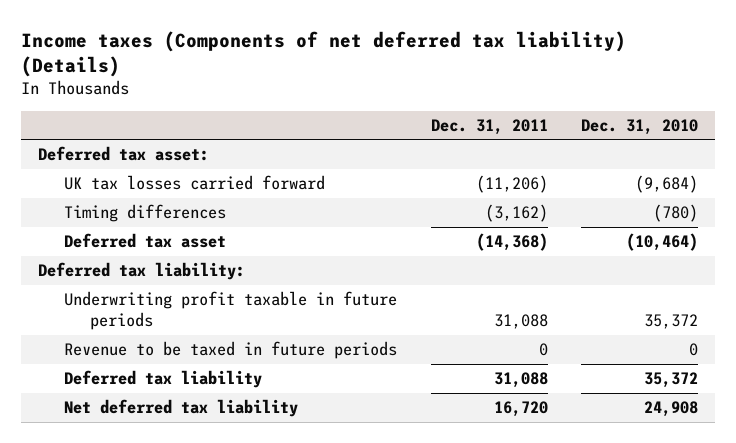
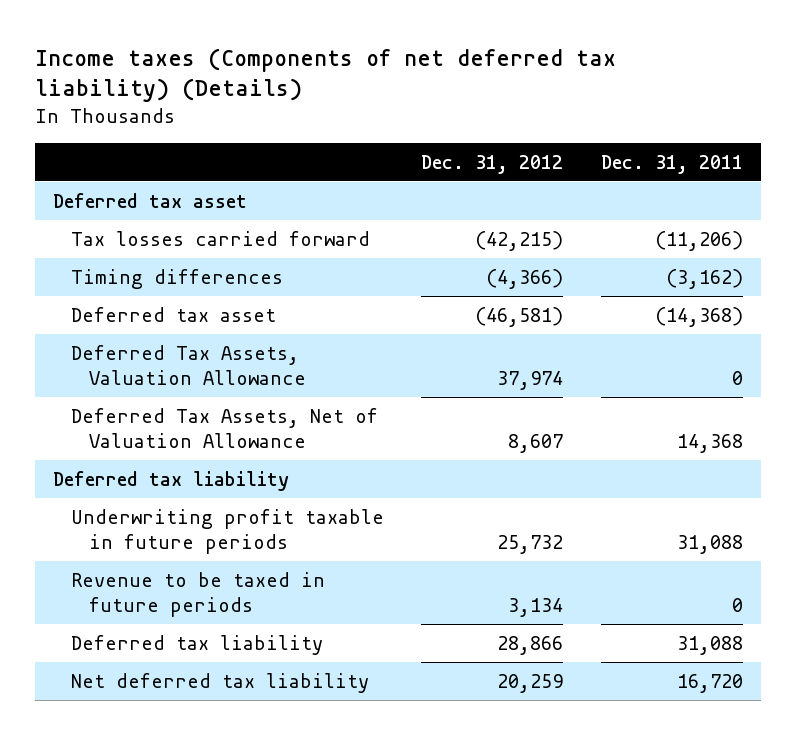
- | Dec. 31, 2011 | Dec. 31, 2010
+ | Dec. 31, 2012 | Dec. 31, 2011
- Deferred tax asset:
- UK tax losses carried forward | (11,206) | (9,684)
+ Deferred tax asset
+ Tax losses carried forward | (42,215) | (11,206)
- Deferred tax liability:
+ Deferred Tax Assets, Valuation Allowance | 37,974 | 0
+ Deferred Tax Assets, Net of Valuation Allowance | 8,607 | 14,368
+ Deferred tax liability

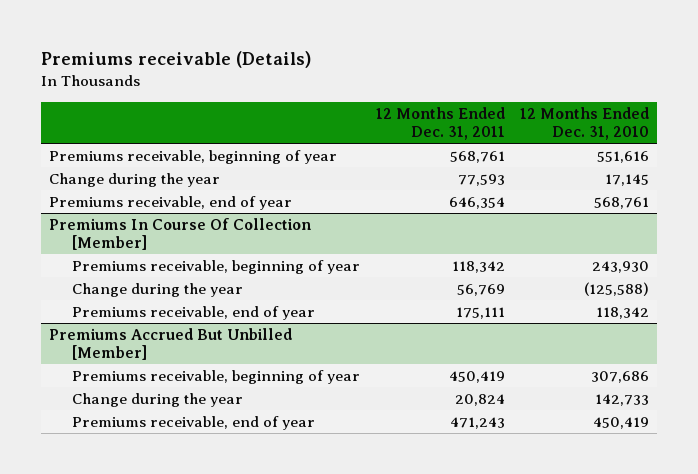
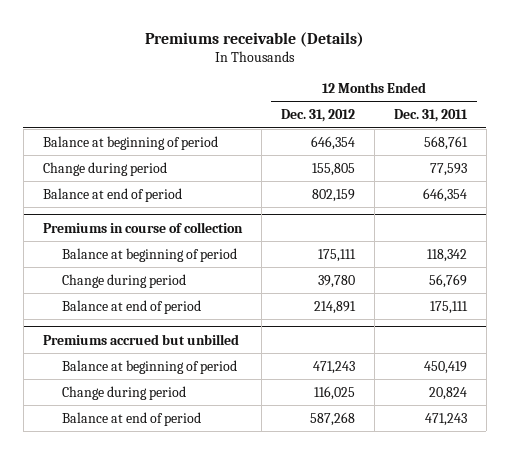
- | 12 Months Ended Dec. 31, 2011 | 12 Months Ended Dec. 31, 2010
+ | 12 Months Ended Dec. 31, 2012 | 12 Months Ended Dec. 31, 2011
- Premiums receivable, beginning of year | 568,761 | 551,616
- Change during the year | 77,593 | 17,145
- Premiums receivable, end of year | 646,354 | 568,761
- Premiums In Course Of Collection [Member]
- Premiums receivable, beginning of year | 118,342 | 243,930
- Change during the year | 56,769 | (125,588)
- Premiums receivable, end of year | 175,111 | 118,342
- Premiums Accrued But Unbilled [Member]
- Premiums receivable, beginning of year | 450,419 | 307,686
- Change during the year | 20,824 | 142,733
- Premiums receivable, end of year | 471,243 | 450,419
+ Balance at beginning of period | 646,354 | 568,761
+ Change during period | 155,805 | 77,593
+ Balance at end of period | 802,159 | 646,354
+ Premiums in course of collection
+ Balance at beginning of period | 175,111 | 118,342
+ Change during period | 39,780 | 56,769
+ Balance at end of period | 214,891 | 175,111
+ Premiums accrued but unbilled
+ Balance at beginning of period | 471,243 | 450,419
+ Change during period | 116,025 | 20,824
+ Balance at end of period | 587,268 | 471,243

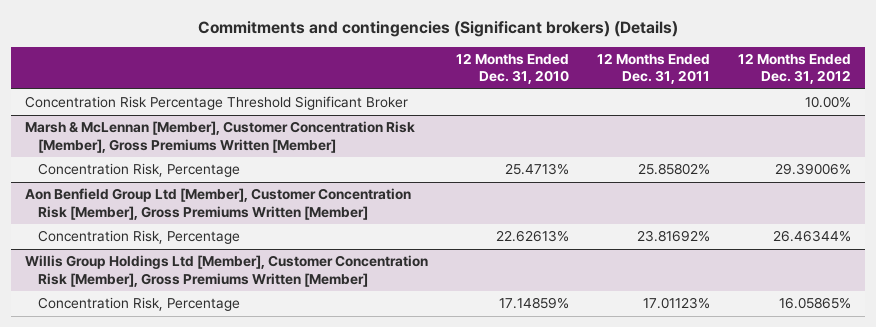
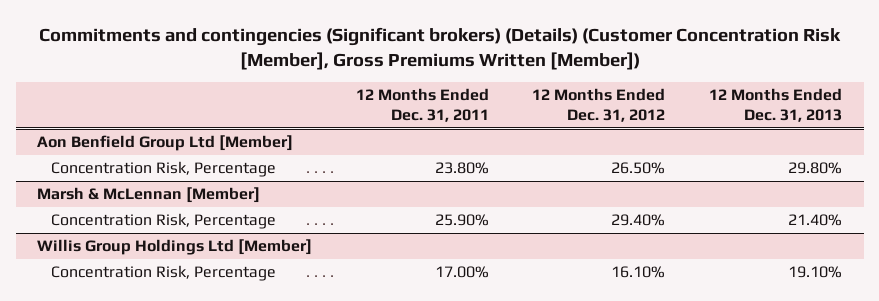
- Commitments and contingencies (Significant brokers) (Details)
+ Commitments and contingencies (Significant brokers) (Details) (Customer Concentration Risk [Member], Gross Premiums Written [Member])
- | 12 Months Ended Dec. 31, 2010 | 12 Months Ended Dec. 31, 2011 | 12 Months Ended Dec. 31, 2012
+ | 12 Months Ended Dec. 31, 2011 | 12 Months Ended Dec. 31, 2012 | 12 Months Ended Dec. 31, 2013
- Concentration Risk Percentage Threshold Significant Broker | | | 10.00%
- Marsh & McLennan [Member], Customer Concentration Risk [Member], Gross Premiums Written [Member]
- Concentration Risk, Percentage | 25.4713% | 25.85802% | 29.39006%
- Aon Benfield Group Ltd [Member], Customer Concentration Risk [Member], Gross Premiums Written [Member]
- Concentration Risk, Percentage | 22.62613% | 23.81692% | 26.46344%
- Willis Group Holdings Ltd [Member], Customer Concentration Risk [Member], Gross Premiums Written [Member]
- Concentration Risk, Percentage | 17.14859% | 17.01123% | 16.05865%
+ Aon Benfield Group Ltd [Member]
+ Concentration Risk, Percentage | 23.80% | 26.50% | 29.80%
+ Marsh & McLennan [Member]
+ Concentration Risk, Percentage | 25.90% | 29.40% | 21.40%
+ Willis Group Holdings Ltd [Member]
+ Concentration Risk, Percentage | 17.00% | 16.10% | 19.10%

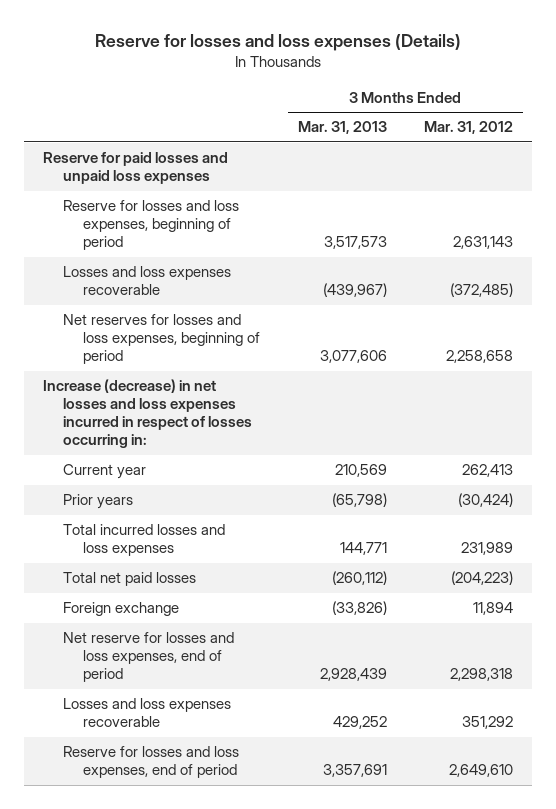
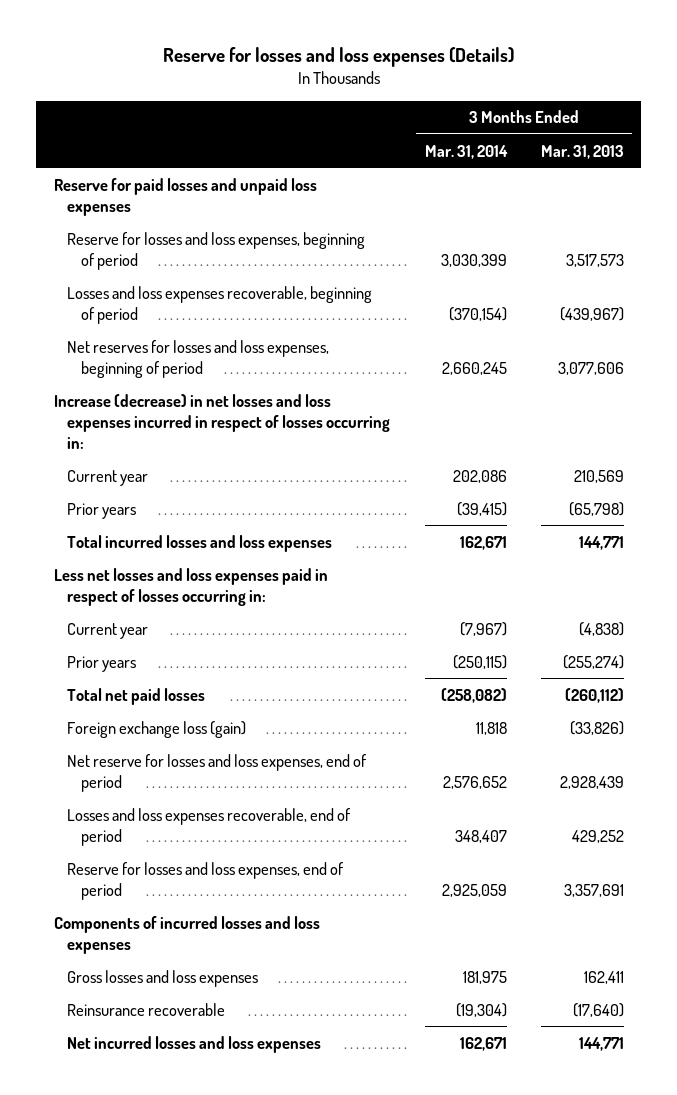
- | 3 Months Ended Mar. 31, 2013 | 3 Months Ended Mar. 31, 2012
+ | 3 Months Ended Mar. 31, 2014 | 3 Months Ended Mar. 31, 2013
- Losses and loss expenses recoverable | (439,967) | (372,485)
+ Losses and loss expenses recoverable, beginning of period | (370,154) | (439,967)
+ Less net losses and loss expenses paid in respect of losses occurring in:
+ Current year | (7,967) | (4,838)
+ Prior years | (250,115) | (255,274)
- Foreign exchange | (33,826) | 11,894
+ Foreign exchange loss (gain) | 11,818 | (33,826)
- Losses and loss expenses recoverable | 429,252 | 351,292
+ Losses and loss expenses recoverable, end of period | 348,407 | 429,252
+ Components of incurred losses and loss expenses
+ Gross losses and loss expenses | 181,975 | 162,411
+ Reinsurance recoverable | (19,304) | (17,640)
+ Net incurred losses and loss expenses | 162,671 | 144,771

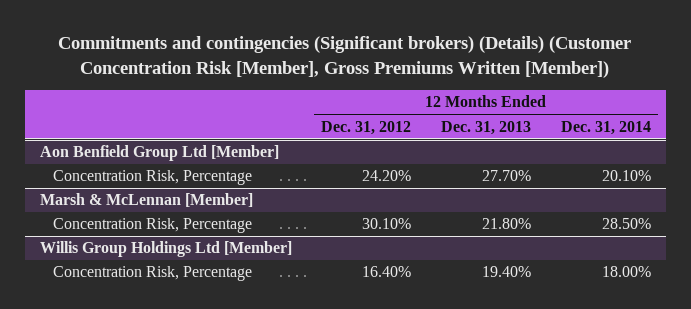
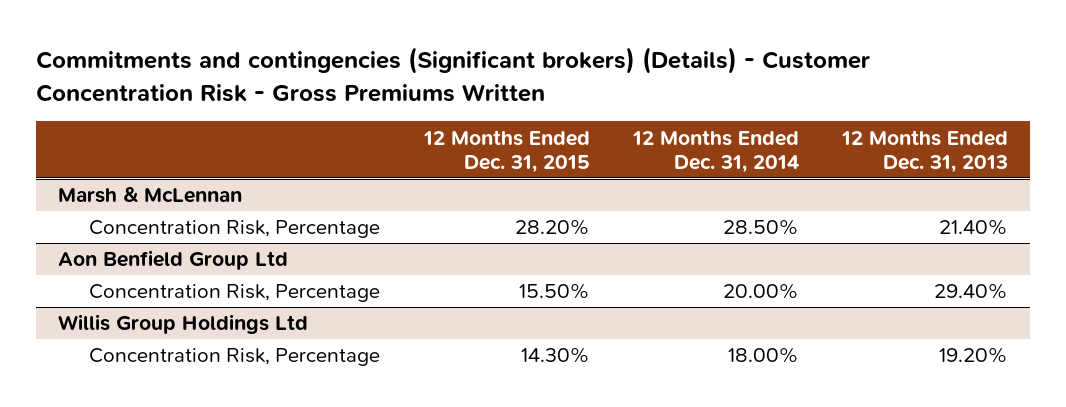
- Commitments and contingencies (Significant brokers) (Details) (Customer Concentration Risk [Member], Gross Premiums Written [Member])
+ Commitments and contingencies (Significant brokers) (Details) - Customer Concentration Risk - Gross Premiums Written
- | 12 Months Ended Dec. 31, 2012 | 12 Months Ended Dec. 31, 2013 | 12 Months Ended Dec. 31, 2014
+ | 12 Months Ended Dec. 31, 2015 | 12 Months Ended Dec. 31, 2014 | 12 Months Ended Dec. 31, 2013
- Aon Benfield Group Ltd [Member]
- Concentration Risk, Percentage | 24.20% | 27.70% | 20.10%
- Marsh & McLennan [Member]
- Concentration Risk, Percentage | 30.10% | 21.80% | 28.50%
- Willis Group Holdings Ltd [Member]
- Concentration Risk, Percentage | 16.40% | 19.40% | 18.00%
+ Marsh & McLennan
+ Concentration Risk, Percentage | 28.20% | 28.50% | 21.40%
+ Aon Benfield Group Ltd
+ Concentration Risk, Percentage | 15.50% | 20.00% | 29.40%
+ Willis Group Holdings Ltd
+ Concentration Risk, Percentage | 14.30% | 18.00% | 19.20%

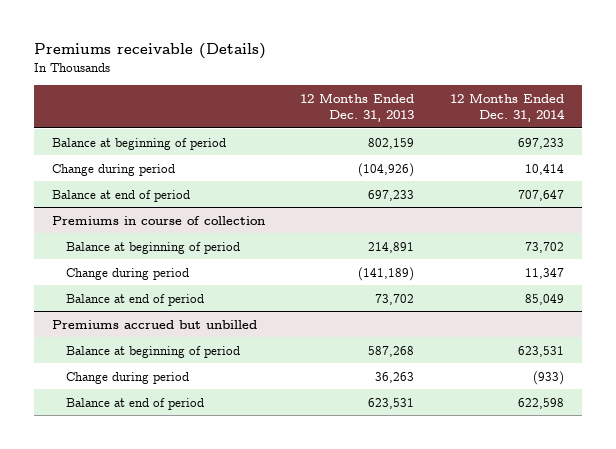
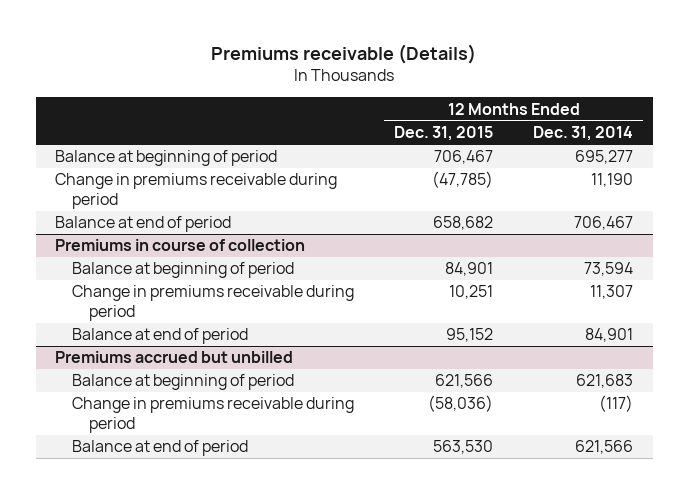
- | 12 Months Ended Dec. 31, 2013 | 12 Months Ended Dec. 31, 2014
+ | 12 Months Ended Dec. 31, 2015 | 12 Months Ended Dec. 31, 2014
- Balance at beginning of period | 802,159 | 697,233
- Change during period | (104,926) | 10,414
- Balance at end of period | 697,233 | 707,647
+ Balance at beginning of period | 706,467 | 695,277
+ Change in premiums receivable during period | (47,785) | 11,190
+ Balance at end of period | 658,682 | 706,467
@ Premiums in course of collection
- Balance at beginning of period | 214,891 | 73,702
- Change during period | (141,189) | 11,347
- Balance at end of period | 73,702 | 85,049
+ Balance at beginning of period | 84,901 | 73,594
+ Change in premiums receivable during period | 10,251 | 11,307
+ Balance at end of period | 95,152 | 84,901
@ Premiums accrued but unbilled
- Balance at beginning of period | 587,268 | 623,531
- Change during period | 36,263 | (933)
- Balance at end of period | 623,531 | 622,598
+ Balance at beginning of period | 621,566 | 621,683
+ Change in premiums receivable during period | (58,036) | (117)
+ Balance at end of period | 563,530 | 621,566

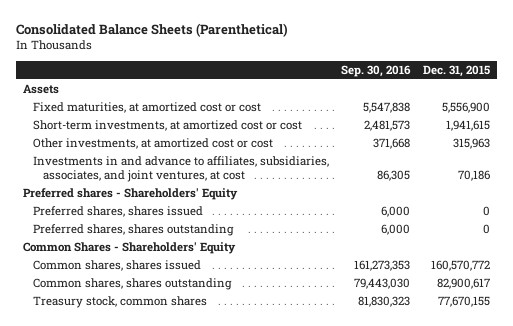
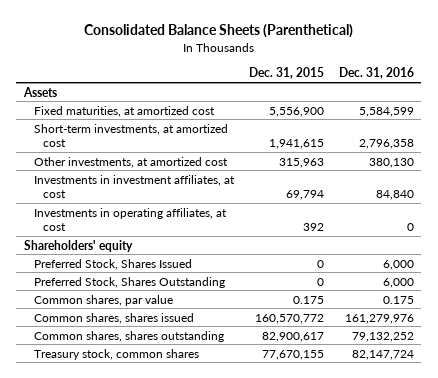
- | Sep. 30, 2016 | Dec. 31, 2015
+ | Dec. 31, 2015 | Dec. 31, 2016
- Fixed maturities, at amortized cost or cost | 5,547,838 | 5,556,900
- Short-term investments, at amortized cost or cost | 2,481,573 | 1,941,615
- Other investments, at amortized cost or cost | 371,668 | 315,963
- Investments in and advance to affiliates, subsidiaries, associates, and joint ventures, at cost | 86,305 | 70,186
- Preferred shares - Shareholders' Equity
- Preferred shares, shares issued | 6,000 | 0
- Preferred shares, shares outstanding | 6,000 | 0
- Common Shares - Shareholders' Equity
+ Fixed maturities, at amortized cost | 5,556,900 | 5,584,599
+ Short-term investments, at amortized cost | 1,941,615 | 2,796,358
+ Other investments, at amortized cost | 315,963 | 380,130
+ Investments in investment affiliates, at cost | 69,794 | 84,840
+ Investments in operating affiliates, at cost | 392 | 0
+ Shareholders' equity
+ Preferred Stock, Shares Issued | 0 | 6,000
+ Preferred Stock, Shares Outstanding | 0 | 6,000
+ Common shares, par value | 0.175 | 0.175

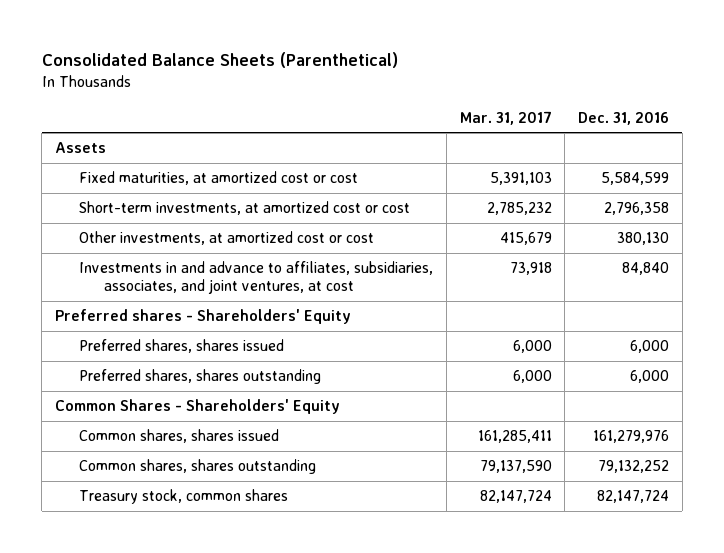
- | Dec. 31, 2015 | Dec. 31, 2016
+ | Mar. 31, 2017 | Dec. 31, 2016
- Fixed maturities, at amortized cost | 5,556,900 | 5,584,599
- Short-term investments, at amortized cost | 1,941,615 | 2,796,358
- Other investments, at amortized cost | 315,963 | 380,130
- Investments in investment affiliates, at cost | 69,794 | 84,840
- Investments in operating affiliates, at cost | 392 | 0
- Shareholders' equity
- Preferred Stock, Shares Issued | 0 | 6,000
- Preferred Stock, Shares Outstanding | 0 | 6,000
- Common shares, par value | 0.175 | 0.175
+ Fixed maturities, at amortized cost or cost | 5,391,103 | 5,584,599
+ Short-term investments, at amortized cost or cost | 2,785,232 | 2,796,358
+ Other investments, at amortized cost or cost | 415,679 | 380,130
+ Investments in and advance to affiliates, subsidiaries, associates, and joint ventures, at cost | 73,918 | 84,840
+ Preferred shares - Shareholders' Equity
+ Preferred shares, shares issued | 6,000 | 6,000
+ Preferred shares, shares outstanding | 6,000 | 6,000
+ Common Shares - Shareholders' Equity

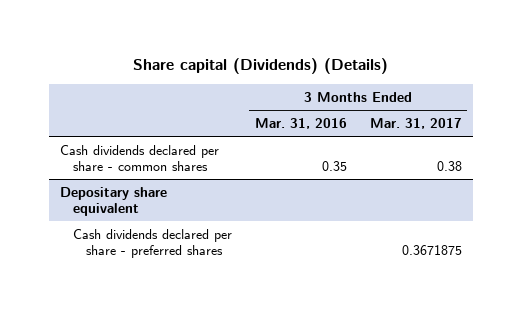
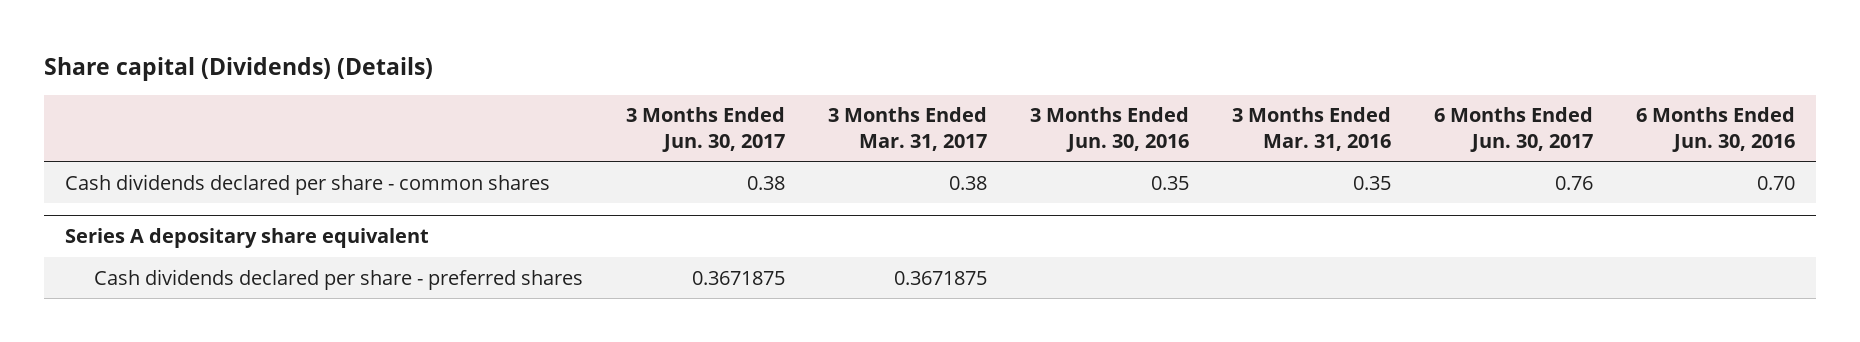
- | 3 Months Ended Mar. 31, 2016 | 3 Months Ended Mar. 31, 2017
+ | 3 Months Ended Jun. 30, 2017 | 3 Months Ended Mar. 31, 2017 | 3 Months Ended Jun. 30, 2016 | 3 Months Ended Mar. 31, 2016 | 6 Months Ended Jun. 30, 2017 | 6 Months Ended Jun. 30, 2016
- Depositary share equivalent
+ Series A depositary share equivalent

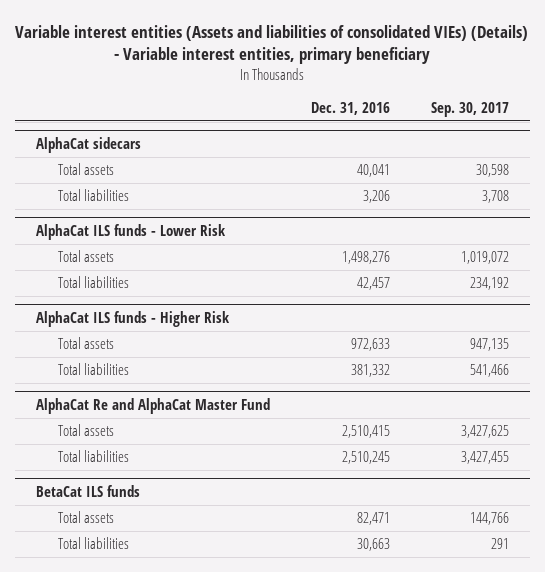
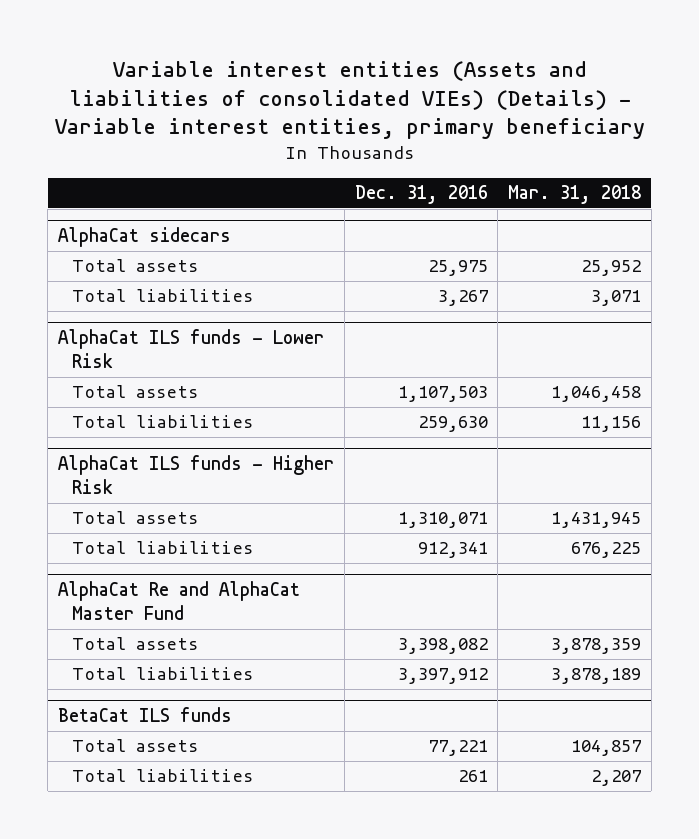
- | Dec. 31, 2016 | Sep. 30, 2017
+ | Dec. 31, 2016 | Mar. 31, 2018
@ AlphaCat sidecars
- Total assets | 40,041 | 30,598
- Total liabilities | 3,206 | 3,708
+ Total assets | 25,975 | 25,952
+ Total liabilities | 3,267 | 3,071
@ AlphaCat ILS funds - Lower Risk
- Total assets | 1,498,276 | 1,019,072
- Total liabilities | 42,457 | 234,192
+ Total assets | 1,107,503 | 1,046,458
+ Total liabilities | 259,630 | 11,156
@ AlphaCat ILS funds - Higher Risk
- Total assets | 972,633 | 947,135
- Total liabilities | 381,332 | 541,466
+ Total assets | 1,310,071 | 1,431,945
+ Total liabilities | 912,341 | 676,225
@ AlphaCat Re and AlphaCat Master Fund
- Total assets | 2,510,415 | 3,427,625
- Total liabilities | 2,510,245 | 3,427,455
+ Total assets | 3,398,082 | 3,878,359
+ Total liabilities | 3,397,912 | 3,878,189
@ BetaCat ILS funds
- Total assets | 82,471 | 144,766
- Total liabilities | 30,663 | 291
+ Total assets | 77,221 | 104,857
+ Total liabilities | 261 | 2,207

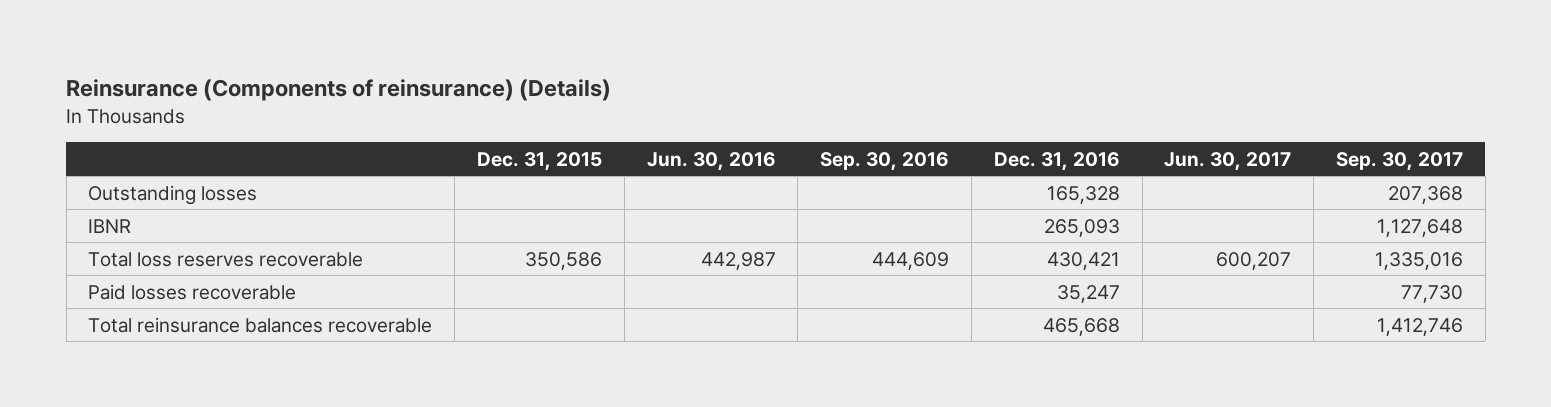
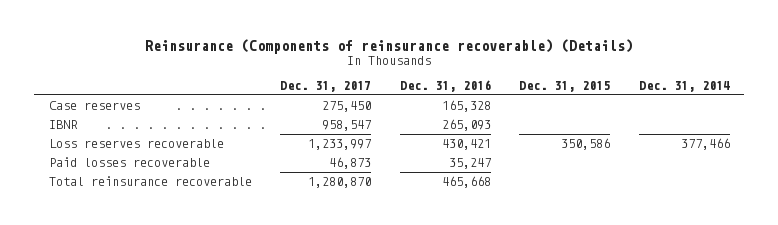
- Reinsurance (Components of reinsurance) (Details)
+ Reinsurance (Components of reinsurance recoverable) (Details)
- | Dec. 31, 2015 | Jun. 30, 2016 | Sep. 30, 2016 | Dec. 31, 2016 | Jun. 30, 2017 | Sep. 30, 2017
+ | Dec. 31, 2017 | Dec. 31, 2016 | Dec. 31, 2015 | Dec. 31, 2014
- Outstanding losses | | | | 165,328 | | 207,368
+ Case reserves | 275,450 | 165,328 | |
- Total loss reserves recoverable | 350,586 | 442,987 | 444,609 | 430,421 | 600,207 | 1,335,016
+ Loss reserves recoverable | 1,233,997 | 430,421 | 350,586 | 377,466
- Total reinsurance balances recoverable | | | | 465,668 | | 1,412,746
+ Total reinsurance recoverable | 1,280,870 | 465,668 | |

